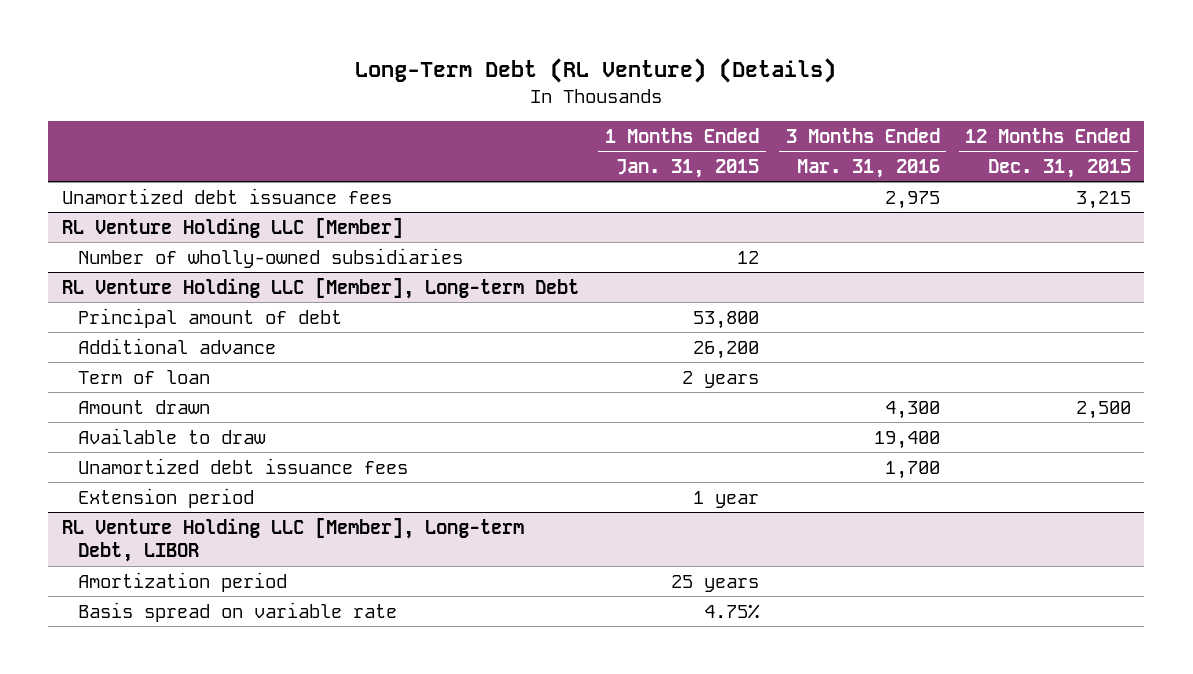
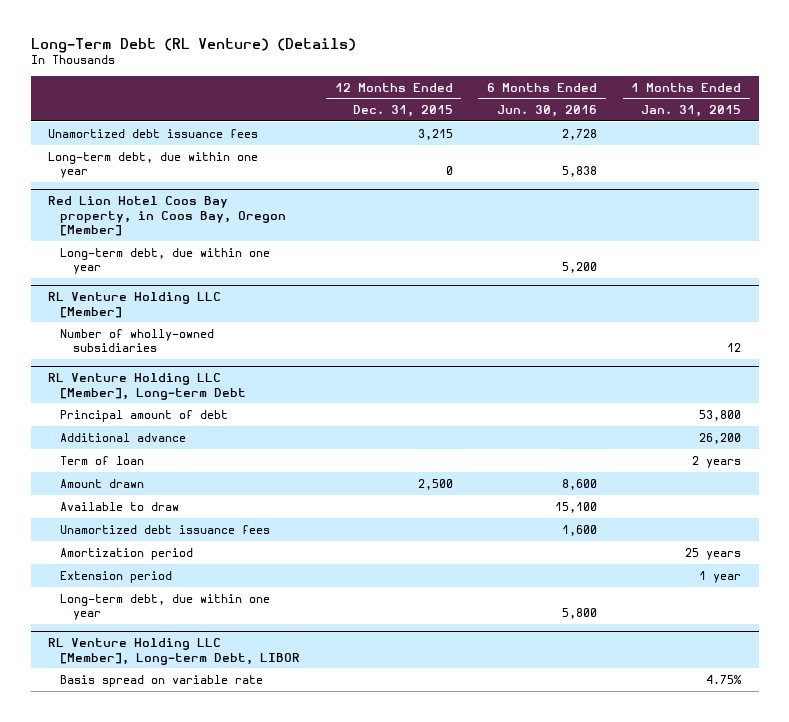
- | 1 Months Ended Jan. 31, 2015 | 3 Months Ended Mar. 31, 2016 | 12 Months Ended Dec. 31, 2015
+ | 12 Months Ended Dec. 31, 2015 | 6 Months Ended Jun. 30, 2016 | 1 Months Ended Jan. 31, 2015
+ Long-term debt, due within one year | 0 | 5,838 |
+ Red Lion Hotel Coos Bay property, in Coos Bay, Oregon [Member]
+ Long-term debt, due within one year | | 5,200 |
@ RL Venture Holding LLC [Member], Long-term Debt
+ Amortization period | | | 25 years
+ Long-term debt, due within one year | | 5,800 |
@ RL Venture Holding LLC [Member], Long-term Debt, LIBOR
- Amortization period | 25 years | |

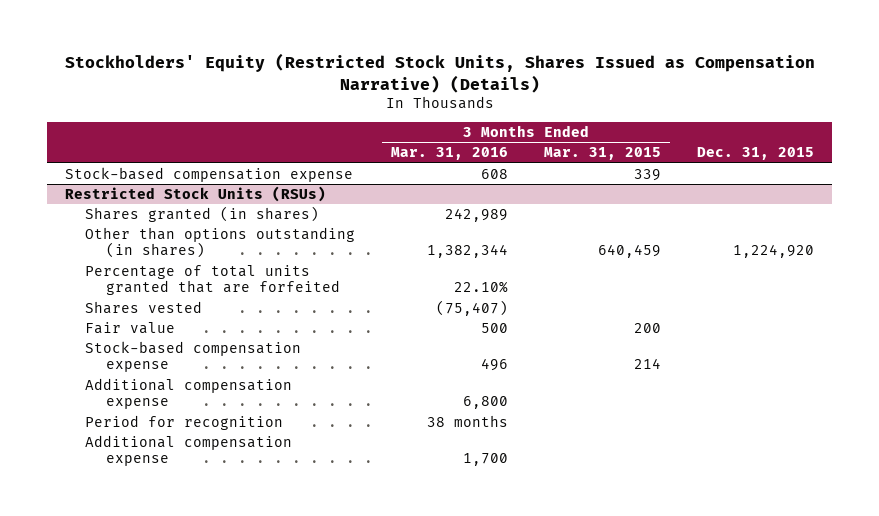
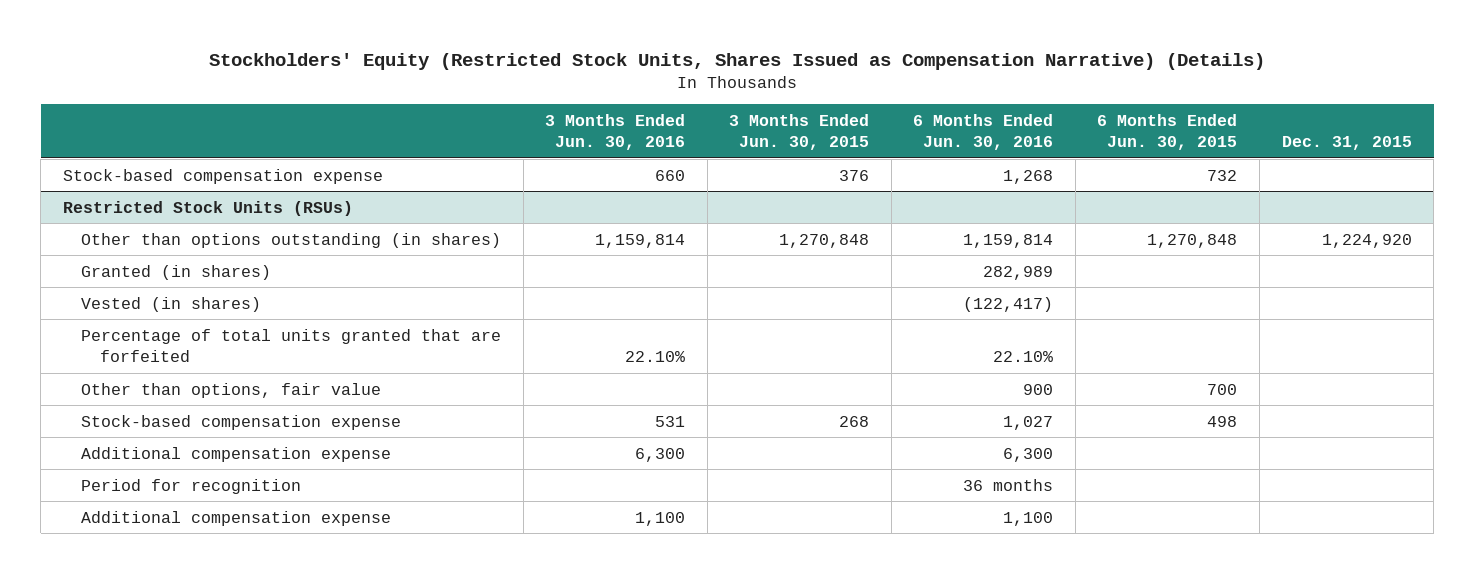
- | 3 Months Ended Mar. 31, 2016 | 3 Months Ended Mar. 31, 2015 | Dec. 31, 2015
+ | 3 Months Ended Jun. 30, 2016 | 3 Months Ended Jun. 30, 2015 | 6 Months Ended Jun. 30, 2016 | 6 Months Ended Jun. 30, 2015 | Dec. 31, 2015
@ Restricted Stock Units (RSUs)
- Shares granted (in shares) | 242,989 | |
+ Granted (in shares) | | | 282,989 | |
+ Vested (in shares) | | | (122,417) | |
- Shares vested | (75,407) | |
- Fair value | 500 | 200 |
+ Other than options, fair value | | | 900 | 700 |

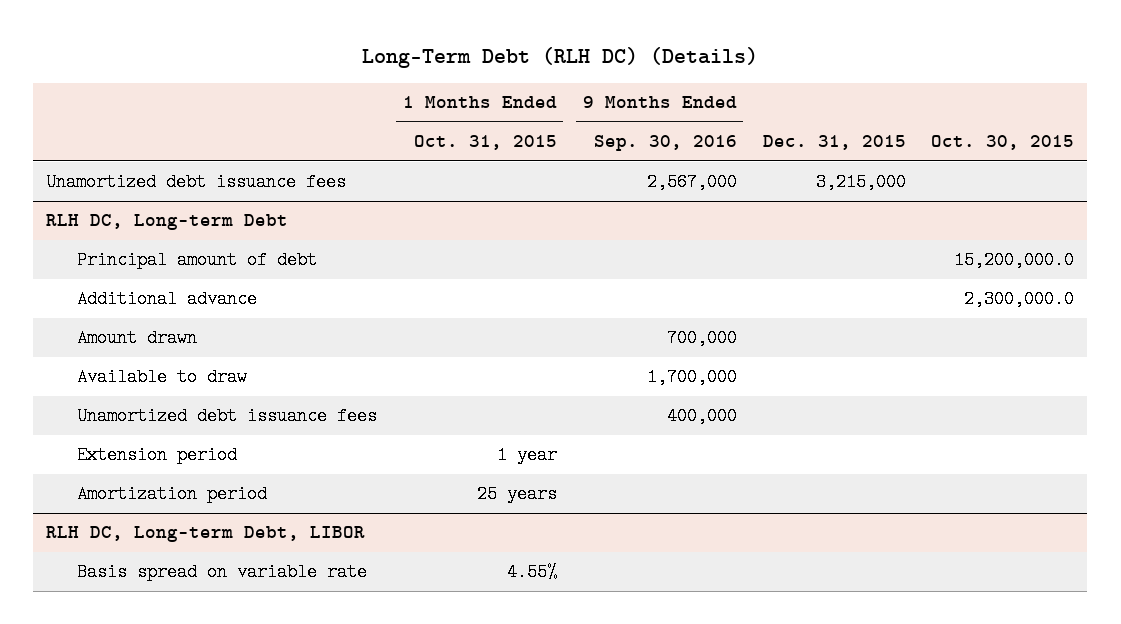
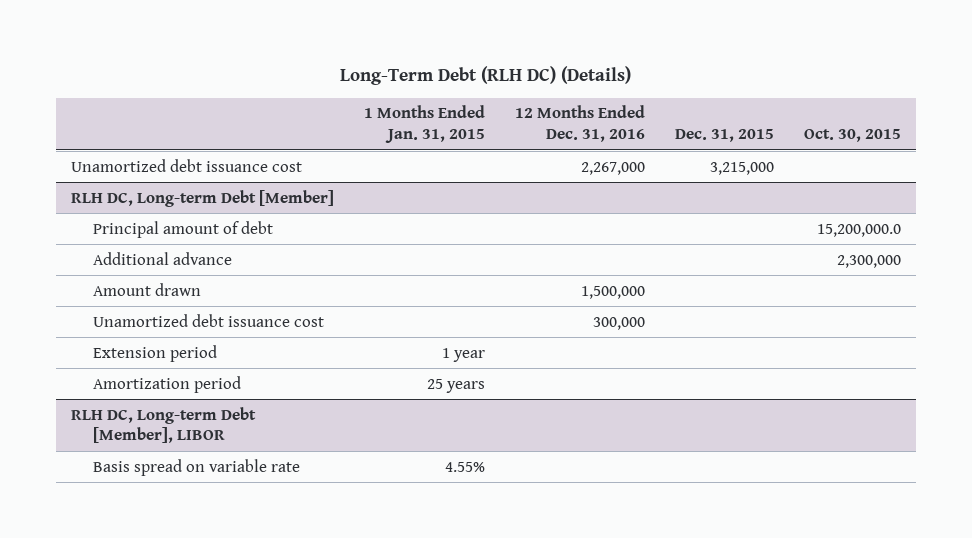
- | 1 Months Ended Oct. 31, 2015 | 9 Months Ended Sep. 30, 2016 | Dec. 31, 2015 | Oct. 30, 2015
+ | 1 Months Ended Jan. 31, 2015 | 12 Months Ended Dec. 31, 2016 | Dec. 31, 2015 | Oct. 30, 2015
- Unamortized debt issuance fees | | 2,567,000 | 3,215,000 |
- RLH DC, Long-term Debt
+ Unamortized debt issuance cost | | 2,267,000 | 3,215,000 |
+ RLH DC, Long-term Debt [Member]
- Additional advance | | | | 2,300,000.0
+ Additional advance | | | | 2,300,000
- Available to draw | | 1,700,000 | |
- Unamortized debt issuance fees | | 400,000 | |
+ Unamortized debt issuance cost | | 300,000 | |
- RLH DC, Long-term Debt, LIBOR
+ RLH DC, Long-term Debt [Member], LIBOR

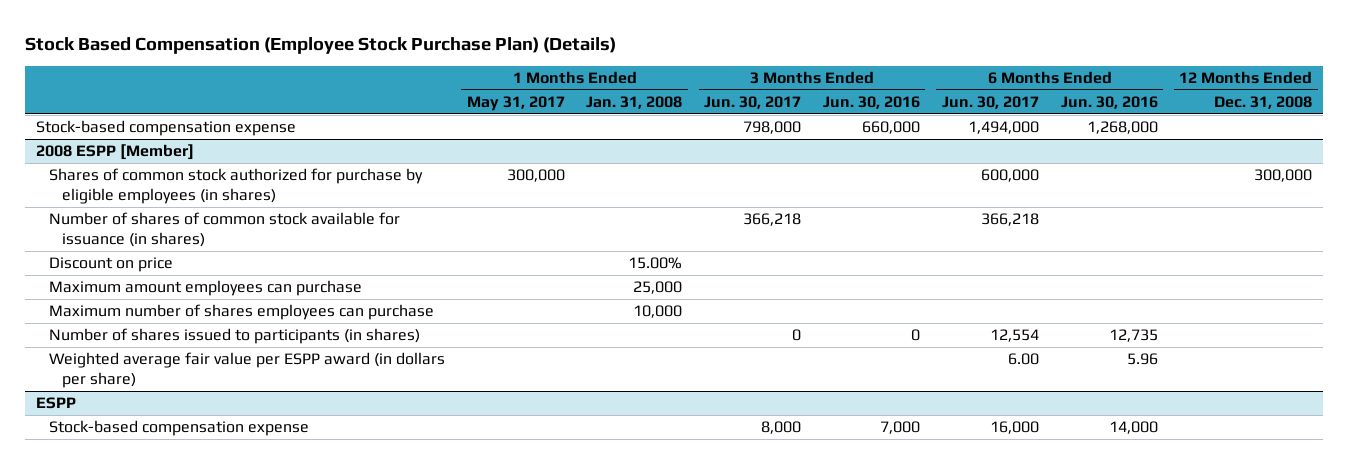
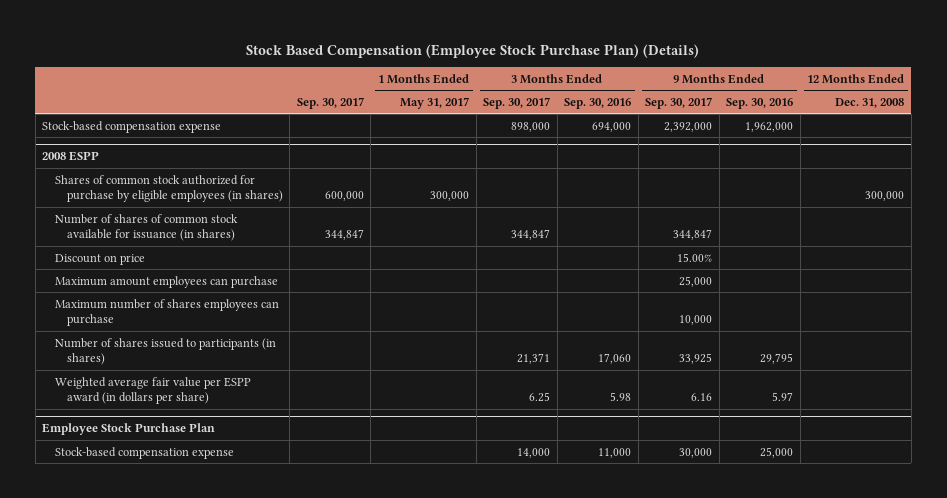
- | 1 Months Ended May 31, 2017 | 1 Months Ended Jan. 31, 2008 | 3 Months Ended Jun. 30, 2017 | 3 Months Ended Jun. 30, 2016 | 6 Months Ended Jun. 30, 2017 | 6 Months Ended Jun. 30, 2016 | 12 Months Ended Dec. 31, 2008
+ | Sep. 30, 2017 | 1 Months Ended May 31, 2017 | 3 Months Ended Sep. 30, 2017 | 3 Months Ended Sep. 30, 2016 | 9 Months Ended Sep. 30, 2017 | 9 Months Ended Sep. 30, 2016 | 12 Months Ended Dec. 31, 2008
- 2008 ESPP [Member]
+ 2008 ESPP
- ESPP
+ Employee Stock Purchase Plan

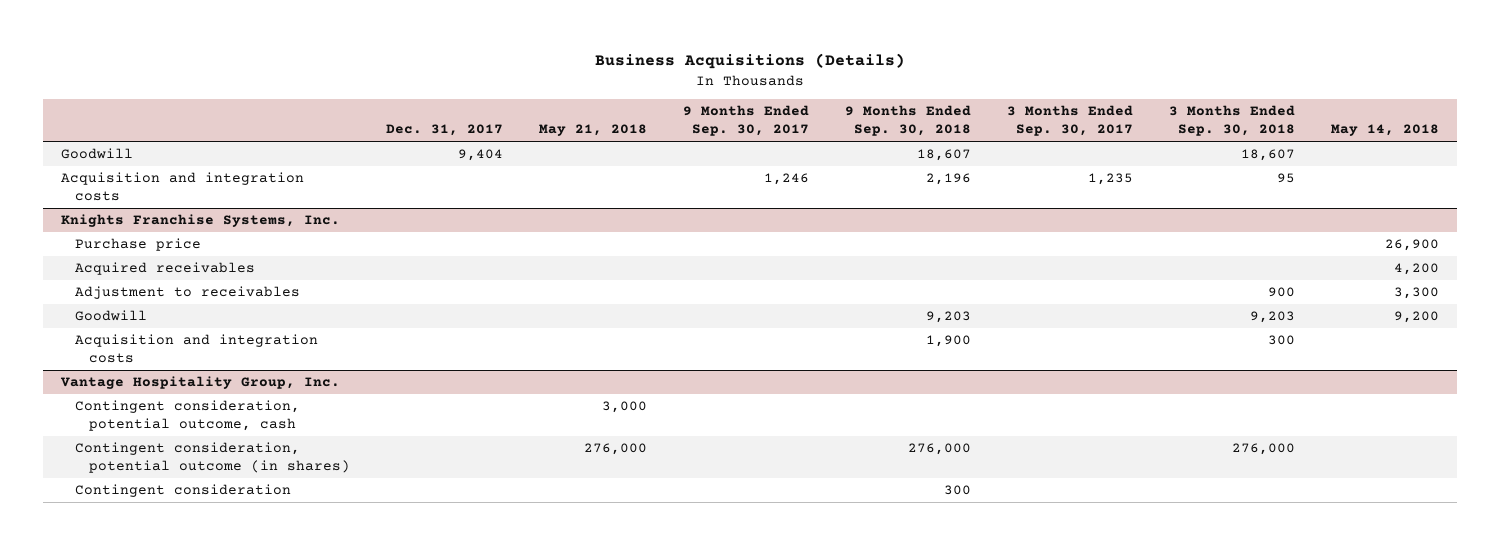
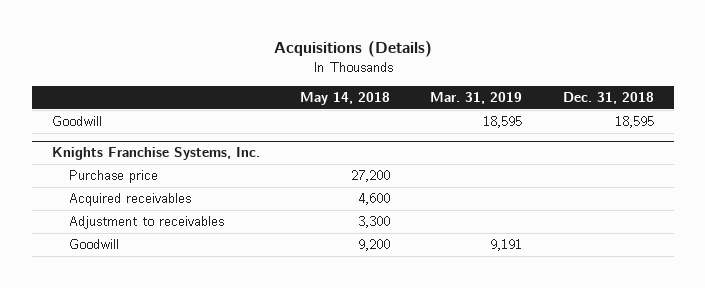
- Business Acquisitions (Details)
+ Acquisitions (Details)
- | Dec. 31, 2017 | May 21, 2018 | 9 Months Ended Sep. 30, 2017 | 9 Months Ended Sep. 30, 2018 | 3 Months Ended Sep. 30, 2017 | 3 Months Ended Sep. 30, 2018 | May 14, 2018
+ | May 14, 2018 | Mar. 31, 2019 | Dec. 31, 2018
- Acquisition and integration costs | | | 1,246 | 2,196 | 1,235 | 95 |
@ Knights Franchise Systems, Inc.
- Purchase price | | | | | | | 26,900
- Acquired receivables | | | | | | | 4,200
+ Purchase price | 27,200 | |
+ Acquired receivables | 4,600 | |
- Acquisition and integration costs | | | | 1,900 | | 300 |
- Vantage Hospitality Group, Inc.
- Contingent consideration, potential outcome, cash | | 3,000 | | | | |
- Contingent consideration, potential outcome (in shares) | | 276,000 | | 276,000 | | 276,000 |
- Contingent consideration | | | | 300 | | |

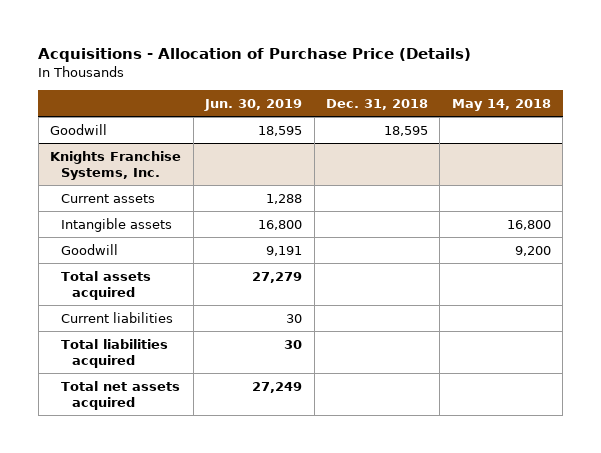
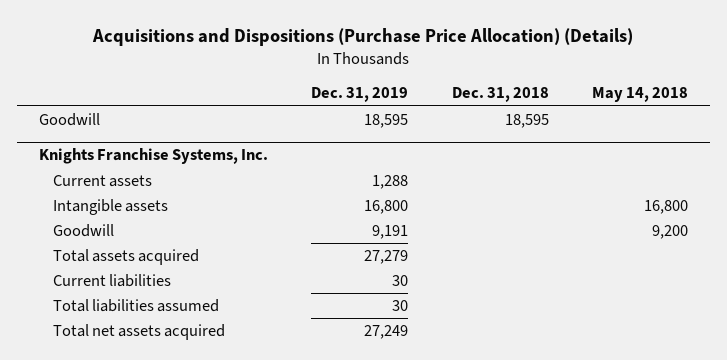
- Acquisitions - Allocation of Purchase Price (Details)
+ Acquisitions and Dispositions (Purchase Price Allocation) (Details)
- | Jun. 30, 2019 | Dec. 31, 2018 | May 14, 2018
+ | Dec. 31, 2019 | Dec. 31, 2018 | May 14, 2018
@ Knights Franchise Systems, Inc.
- Total liabilities acquired | 30 | |
+ Total liabilities assumed | 30 | |

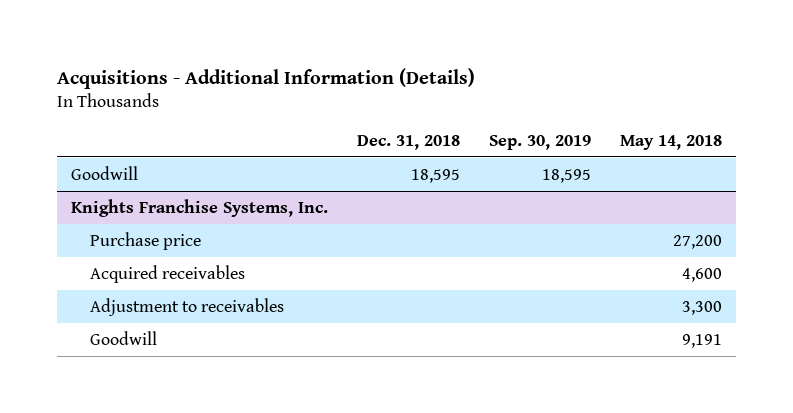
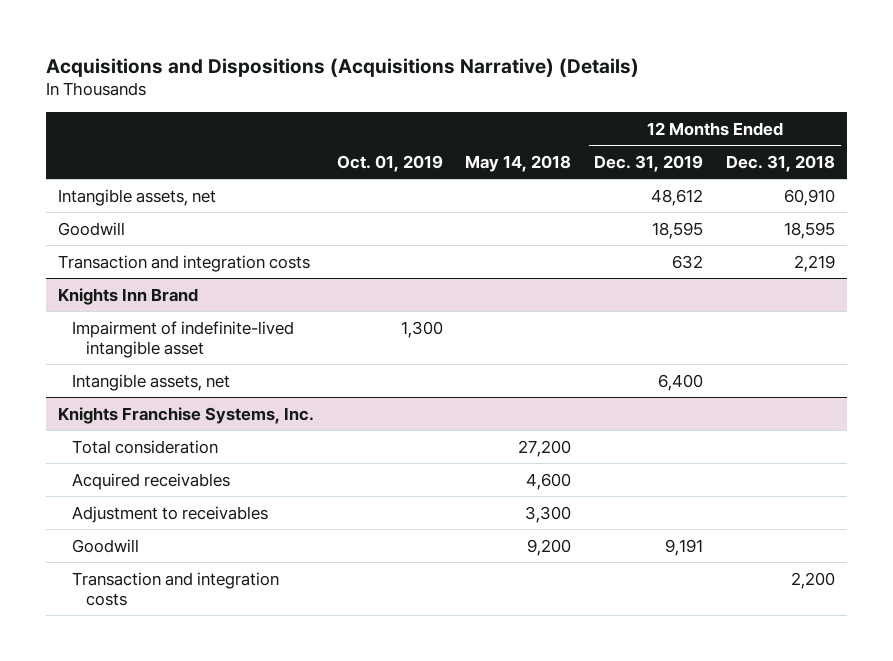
- Acquisitions - Additional Information (Details)
+ Acquisitions and Dispositions (Acquisitions Narrative) (Details)
- | Dec. 31, 2018 | Sep. 30, 2019 | May 14, 2018
+ | Oct. 01, 2019 | May 14, 2018 | 12 Months Ended Dec. 31, 2019 | 12 Months Ended Dec. 31, 2018
+ Intangible assets, net | | | 48,612 | 60,910
+ Transaction and integration costs | | | 632 | 2,219
+ Knights Inn Brand
+ Impairment of indefinite-lived intangible asset | 1,300 | | |
+ Intangible assets, net | | | 6,400 |
@ Knights Franchise Systems, Inc.
- Purchase price | | | 27,200
+ Total consideration | | 27,200 | |
- Goodwill | | | 9,191
+ Goodwill | | 9,200 | 9,191 |
+ Transaction and integration costs | | | | 2,200

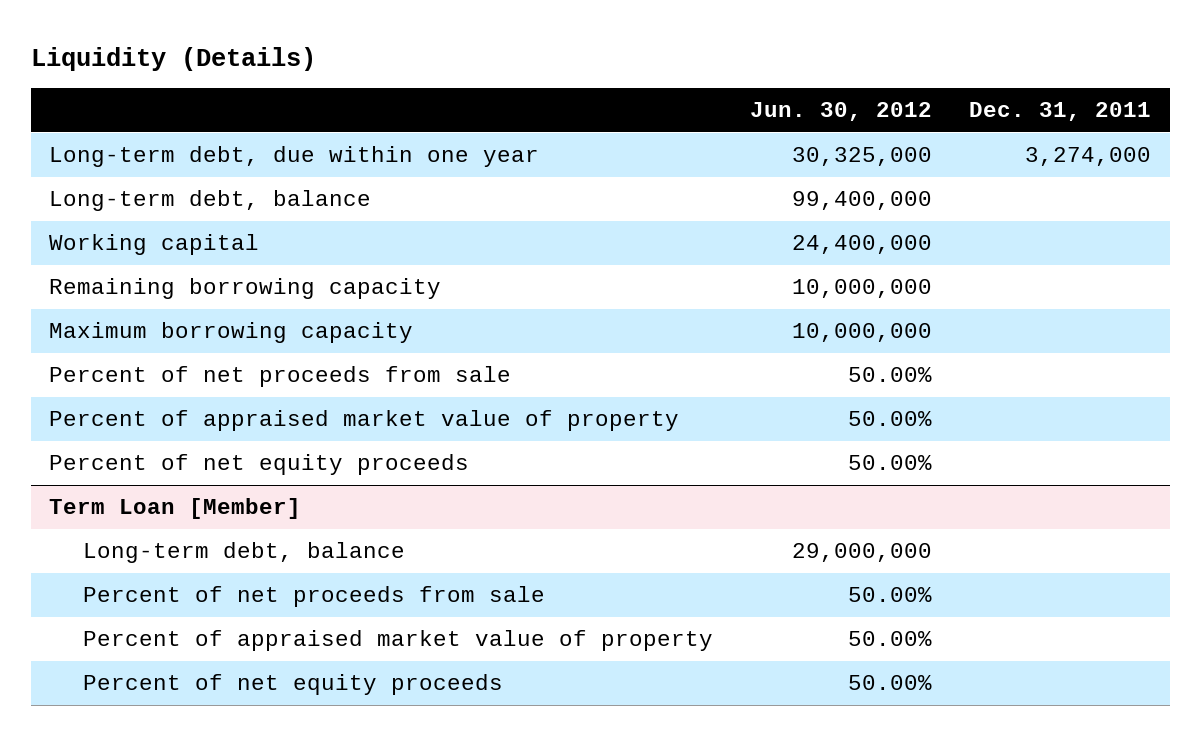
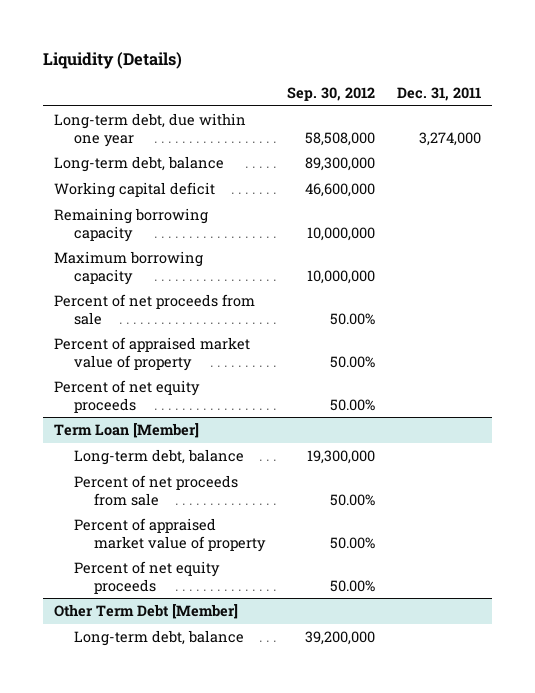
- | Jun. 30, 2012 | Dec. 31, 2011
+ | Sep. 30, 2012 | Dec. 31, 2011
- Working capital | 24,400,000 |
+ Working capital deficit | 46,600,000 |
+ Other Term Debt [Member]
+ Long-term debt, balance | 39,200,000 |

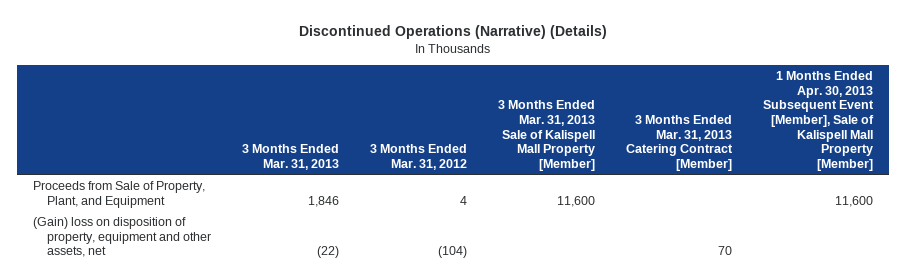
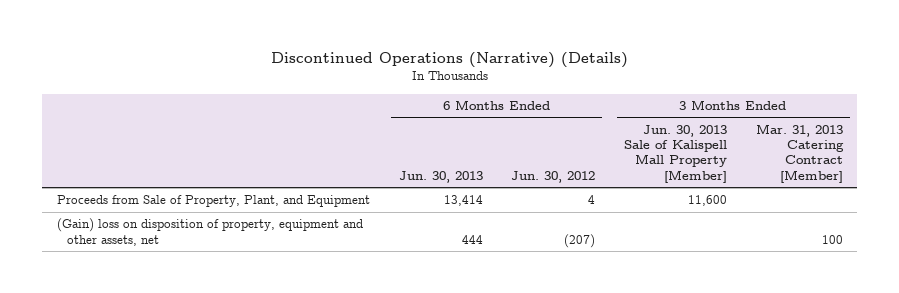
- | 3 Months Ended Mar. 31, 2013 | 3 Months Ended Mar. 31, 2012 | 3 Months Ended Mar. 31, 2013 Sale of Kalispell Mall Property [Member] | 3 Months Ended Mar. 31, 2013 Catering Contract [Member] | 1 Months Ended Apr. 30, 2013 Subsequent Event [Member], Sale of Kalispell Mall Property [Member]
+ | 6 Months Ended Jun. 30, 2013 | 6 Months Ended Jun. 30, 2012 | 3 Months Ended Jun. 30, 2013 Sale of Kalispell Mall Property [Member] | 3 Months Ended Mar. 31, 2013 Catering Contract [Member]
- (Gain) loss on disposition of property, equipment and other assets, net | (22) | (104) | | 70 |
+ (Gain) loss on disposition of property, equipment and other assets, net | 444 | (207) | | 100

